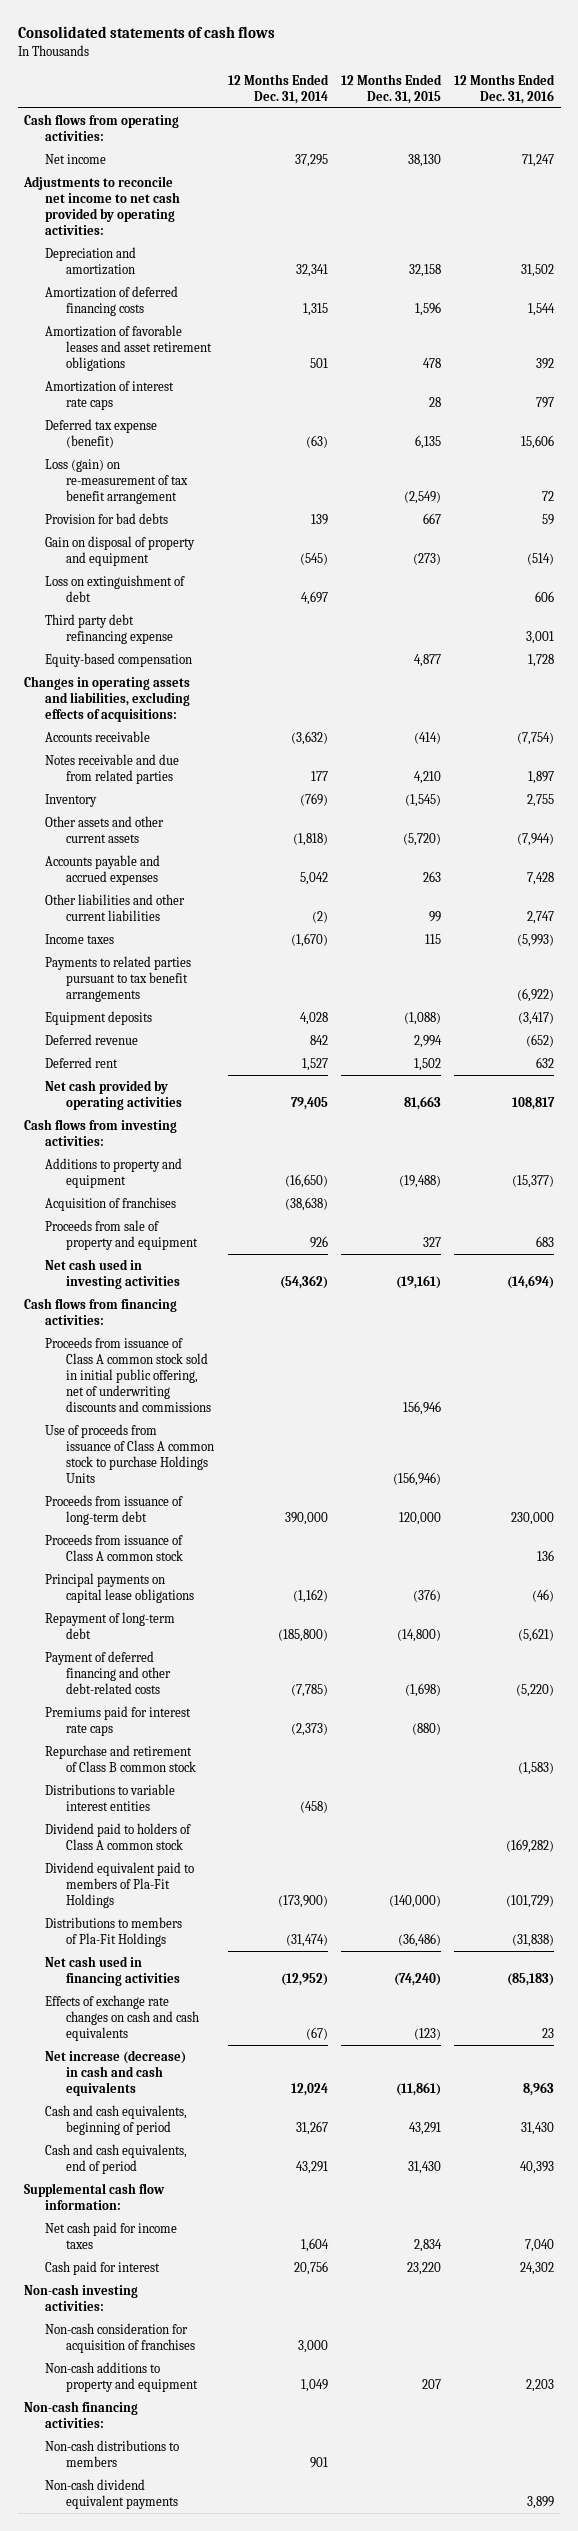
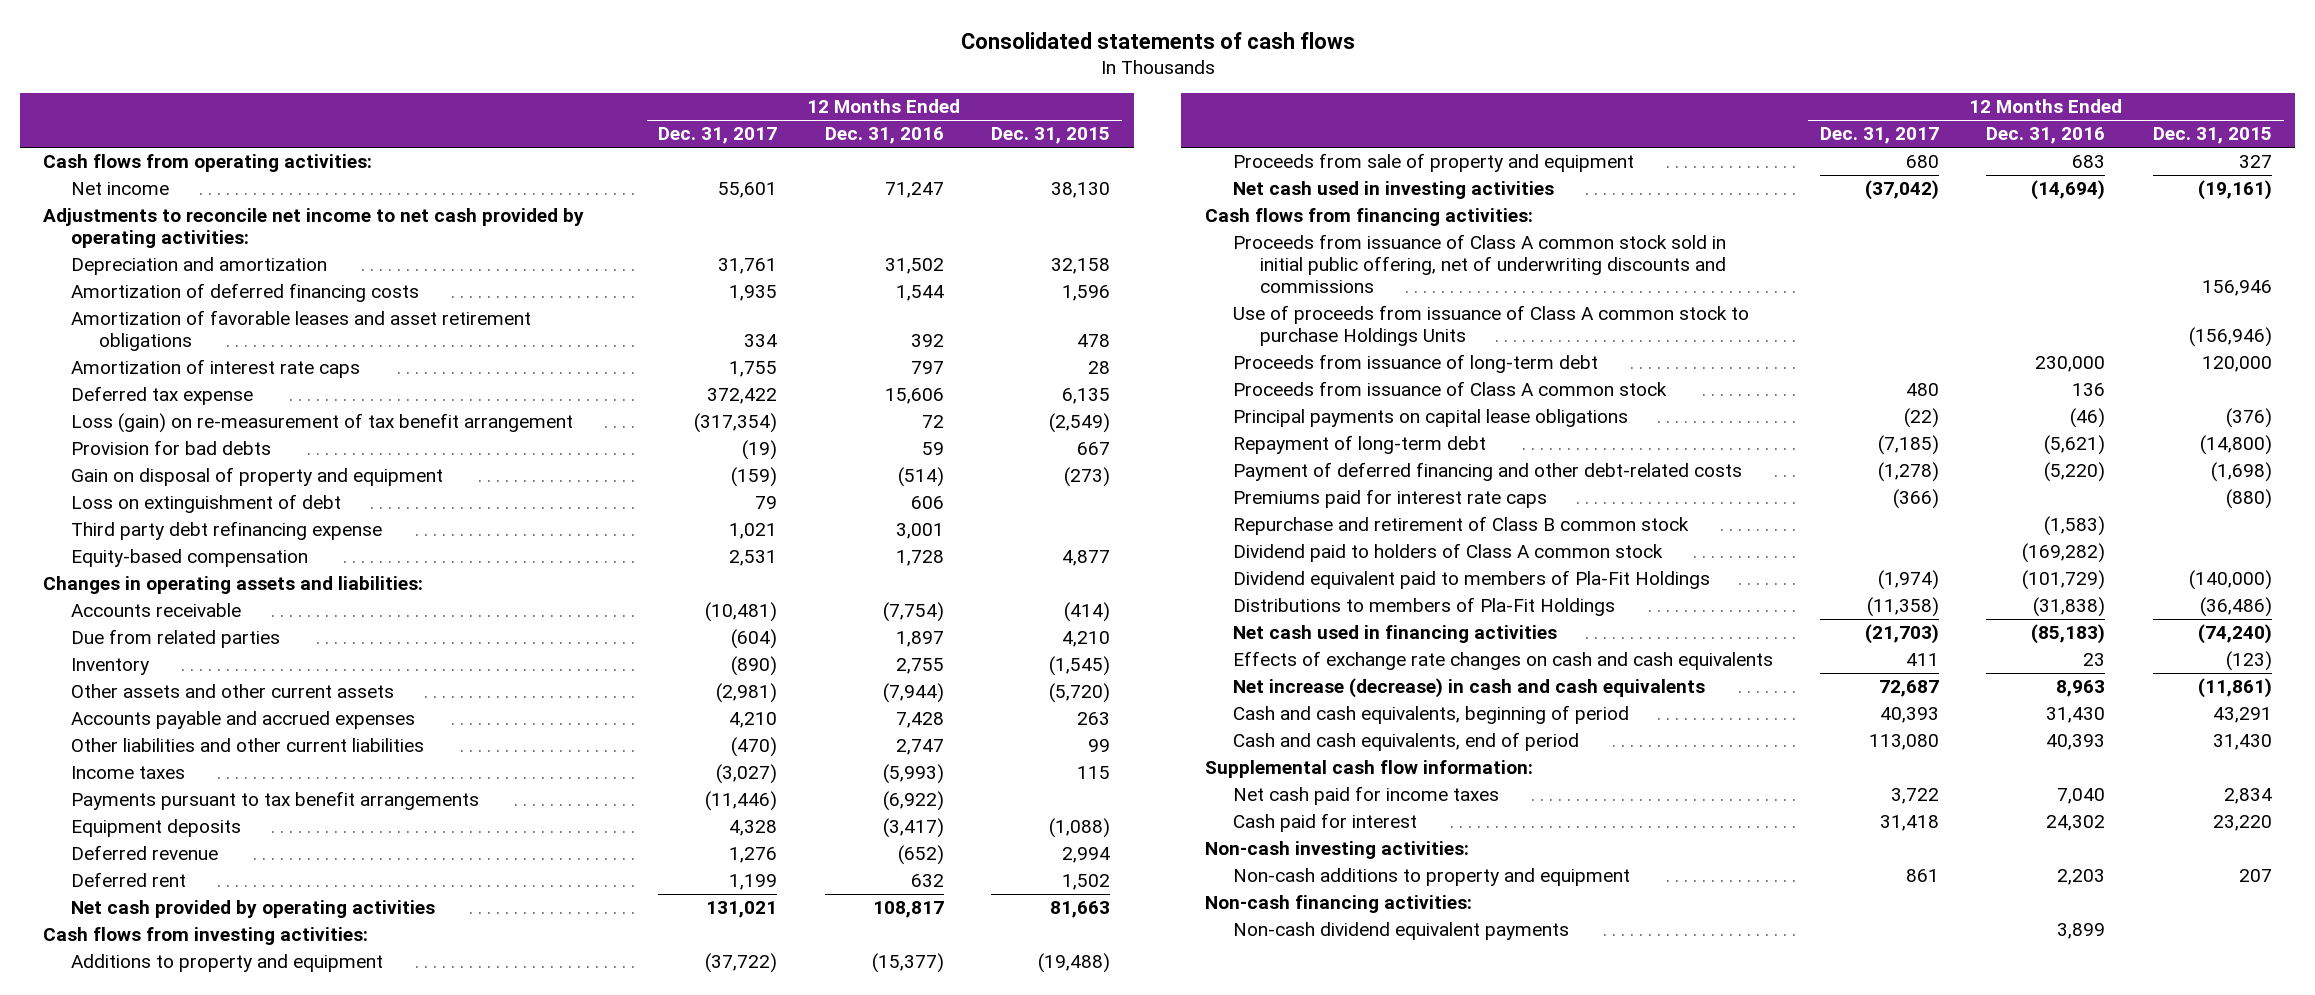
- | 12 Months Ended Dec. 31, 2014 | 12 Months Ended Dec. 31, 2015 | 12 Months Ended Dec. 31, 2016
+ | 12 Months Ended Dec. 31, 2017 | 12 Months Ended Dec. 31, 2016 | 12 Months Ended Dec. 31, 2015
- Deferred tax expense (benefit) | (63) | 6,135 | 15,606
+ Deferred tax expense | 372,422 | 15,606 | 6,135
- Changes in operating assets and liabilities, excluding effects of acquisitions:
+ Changes in operating assets and liabilities:
- Notes receivable and due from related parties | 177 | 4,210 | 1,897
+ Due from related parties | (604) | 1,897 | 4,210
- Payments to related parties pursuant to tax benefit arrangements | | | (6,922)
+ Payments pursuant to tax benefit arrangements | (11,446) | (6,922) |
- Acquisition of franchises | (38,638) | |
- Distributions to variable interest entities | (458) | |
- Non-cash consideration for acquisition of franchises | 3,000 | |
- Non-cash distributions to members | 901 | |

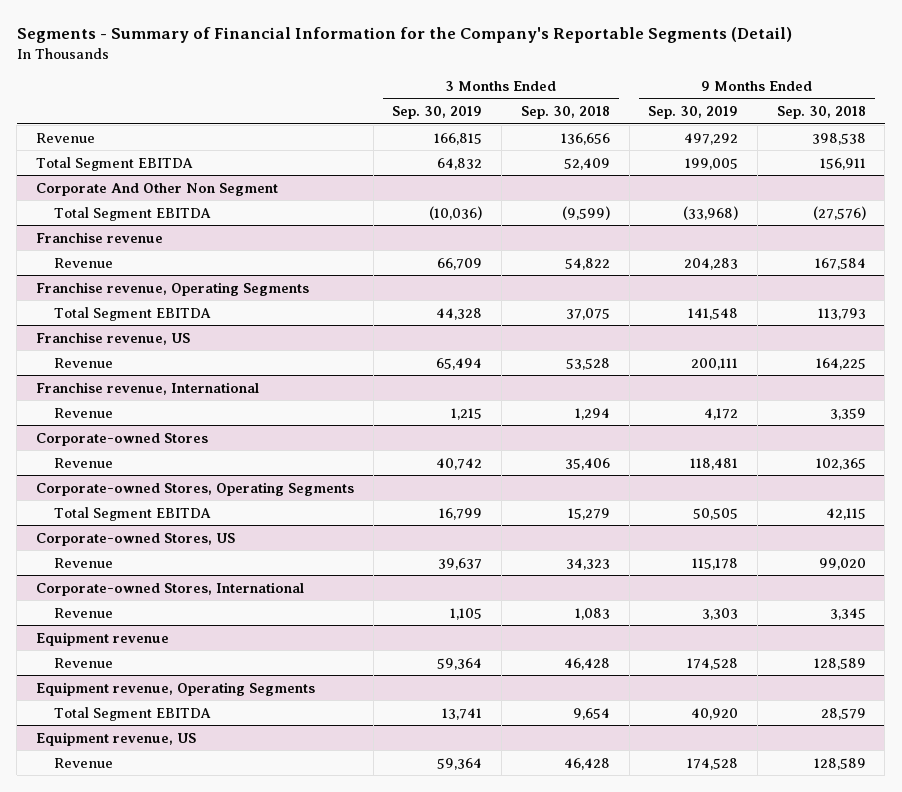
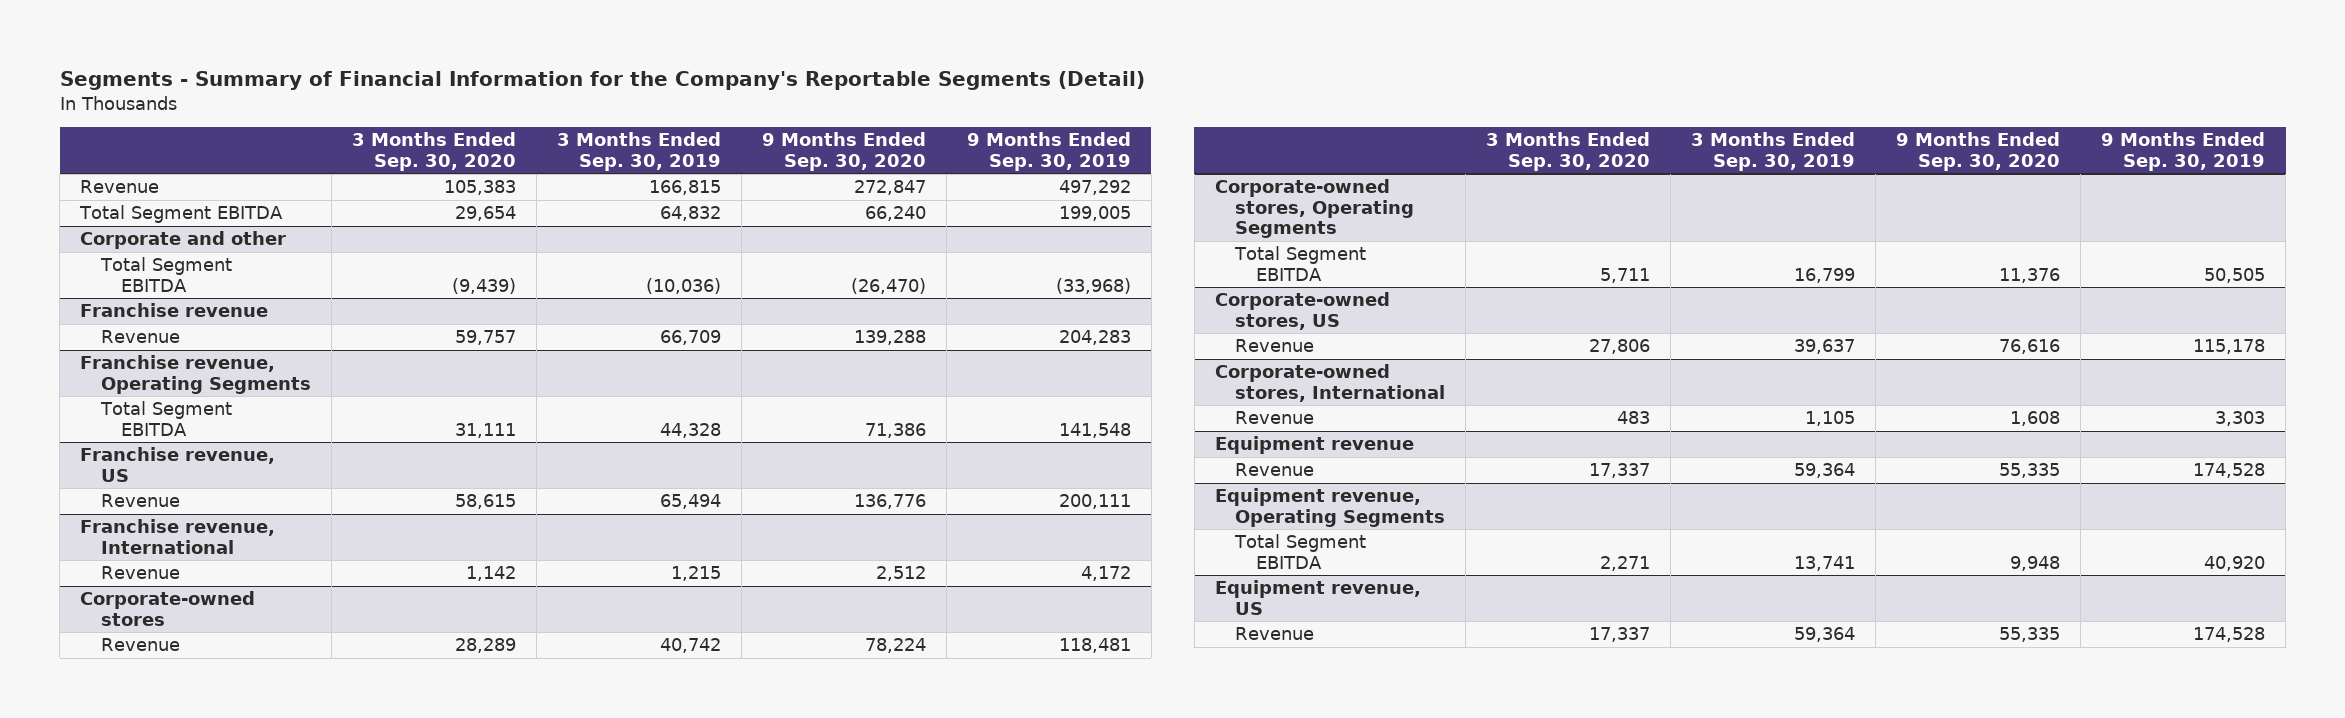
- | 3 Months Ended Sep. 30, 2019 | 3 Months Ended Sep. 30, 2018 | 9 Months Ended Sep. 30, 2019 | 9 Months Ended Sep. 30, 2018
+ | 3 Months Ended Sep. 30, 2020 | 3 Months Ended Sep. 30, 2019 | 9 Months Ended Sep. 30, 2020 | 9 Months Ended Sep. 30, 2019
- Corporate And Other Non Segment
+ Corporate and other
- Corporate-owned Stores
+ Corporate-owned stores
- Corporate-owned Stores, Operating Segments
+ Corporate-owned stores, Operating Segments
- Corporate-owned Stores, US
+ Corporate-owned stores, US
- Corporate-owned Stores, International
+ Corporate-owned stores, International

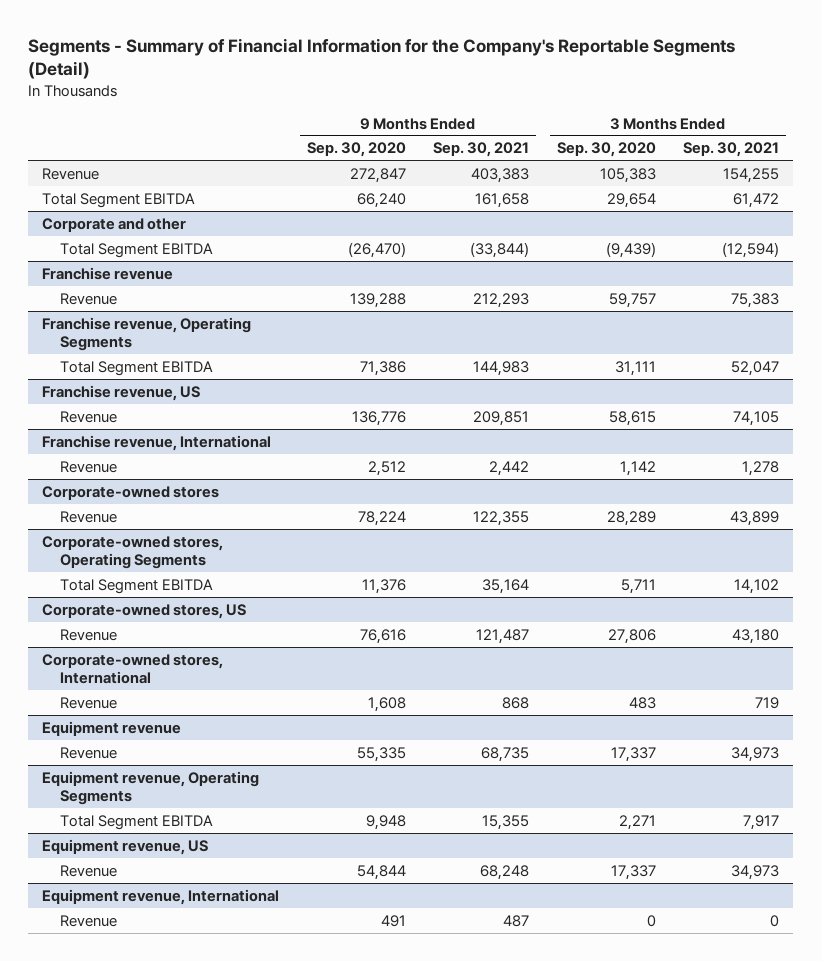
- | 3 Months Ended Sep. 30, 2020 | 3 Months Ended Sep. 30, 2019 | 9 Months Ended Sep. 30, 2020 | 9 Months Ended Sep. 30, 2019
+ | 9 Months Ended Sep. 30, 2020 | 9 Months Ended Sep. 30, 2021 | 3 Months Ended Sep. 30, 2020 | 3 Months Ended Sep. 30, 2021
@ Equipment revenue, US
- Revenue | 17,337 | 59,364 | 55,335 | 174,528
+ Revenue | 54,844 | 68,248 | 17,337 | 34,973
+ Equipment revenue, International
+ Revenue | 491 | 487 | 0 | 0

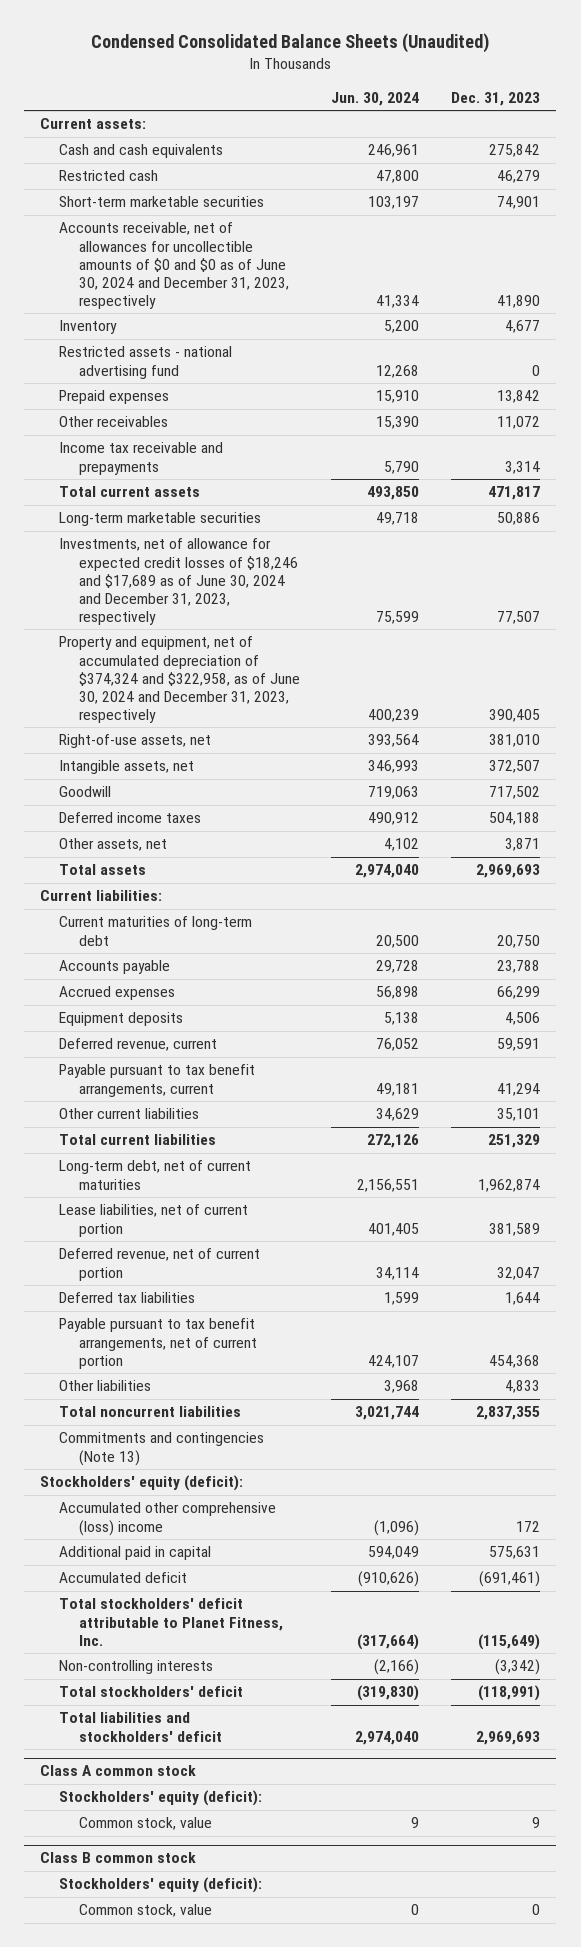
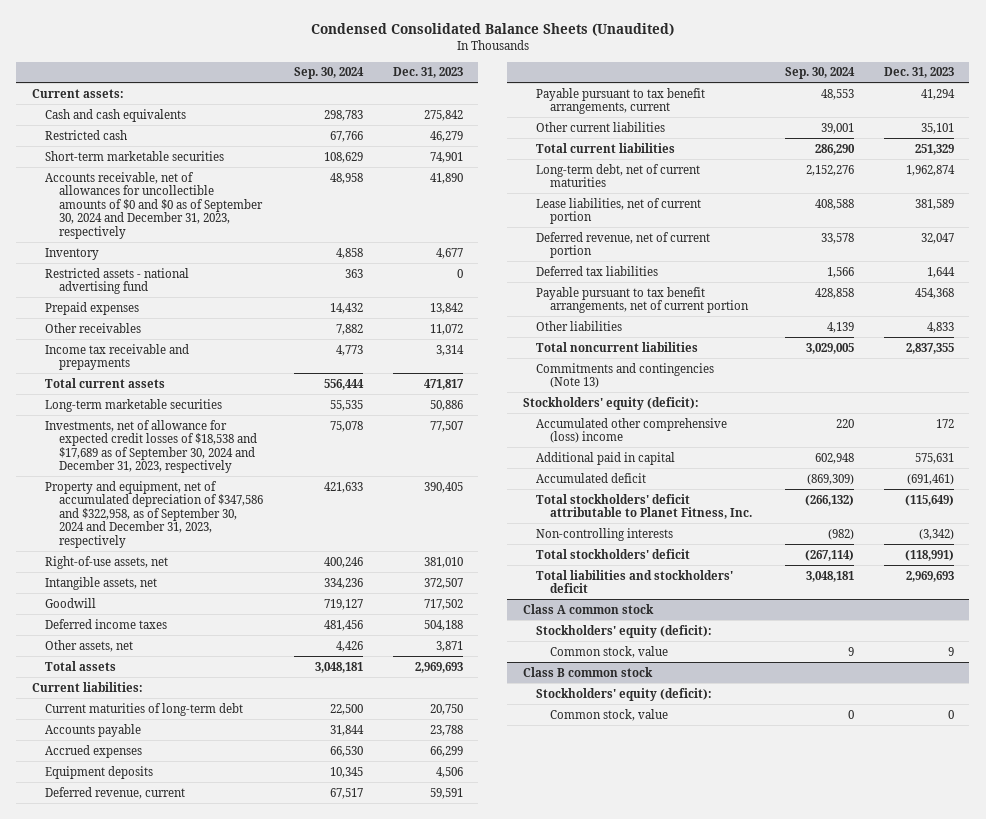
- | Jun. 30, 2024 | Dec. 31, 2023
+ | Sep. 30, 2024 | Dec. 31, 2023
- Accounts receivable, net of allowances for uncollectible amounts of $0 and $0 as of June 30, 2024 and December 31, 2023, respectively | 41,334 | 41,890
+ Accounts receivable, net of allowances for uncollectible amounts of $0 and $0 as of September 30, 2024 and December 31, 2023, respectively | 48,958 | 41,890
- Investments, net of allowance for expected credit losses of $18,246 and $17,689 as of June 30, 2024 and December 31, 2023, respectively | 75,599 | 77,507
- Property and equipment, net of accumulated depreciation of $374,324 and $322,958, as of June 30, 2024 and December 31, 2023, respectively | 400,239 | 390,405
+ Investments, net of allowance for expected credit losses of $18,538 and $17,689 as of September 30, 2024 and December 31, 2023, respectively | 75,078 | 77,507
+ Property and equipment, net of accumulated depreciation of $347,586 and $322,958, as of September 30, 2024 and December 31, 2023, respectively | 421,633 | 390,405

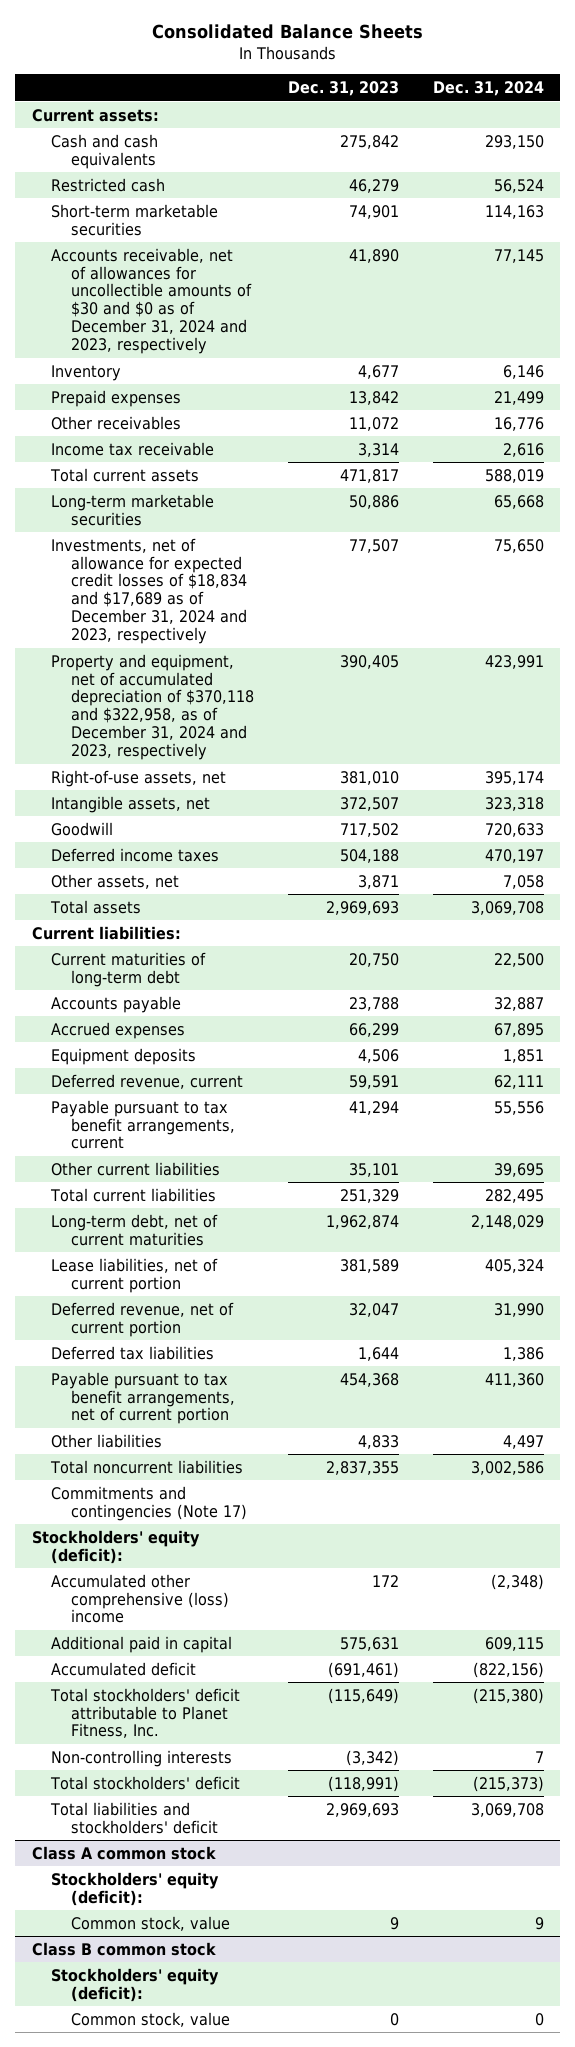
- Condensed Consolidated Balance Sheets (Unaudited)
+ Consolidated Balance Sheets
- | Sep. 30, 2024 | Dec. 31, 2023
+ | Dec. 31, 2023 | Dec. 31, 2024
- Accounts receivable, net of allowances for uncollectible amounts of $0 and $0 as of September 30, 2024 and December 31, 2023, respectively | 48,958 | 41,890
+ Accounts receivable, net of allowances for uncollectible amounts of $30 and $0 as of December 31, 2024 and 2023, respectively | 41,890 | 77,145
- Restricted assets - national advertising fund | 363 | 0
- Income tax receivable and prepayments | 4,773 | 3,314
+ Income tax receivable | 3,314 | 2,616
- Investments, net of allowance for expected credit losses of $18,538 and $17,689 as of September 30, 2024 and December 31, 2023, respectively | 75,078 | 77,507
- Property and equipment, net of accumulated depreciation of $347,586 and $322,958, as of September 30, 2024 and December 31, 2023, respectively | 421,633 | 390,405
+ Investments, net of allowance for expected credit losses of $18,834 and $17,689 as of December 31, 2024 and 2023, respectively | 77,507 | 75,650
+ Property and equipment, net of accumulated depreciation of $370,118 and $322,958, as of December 31, 2024 and 2023, respectively | 390,405 | 423,991
- Commitments and contingencies (Note 13)
+ Commitments and contingencies (Note 17)

